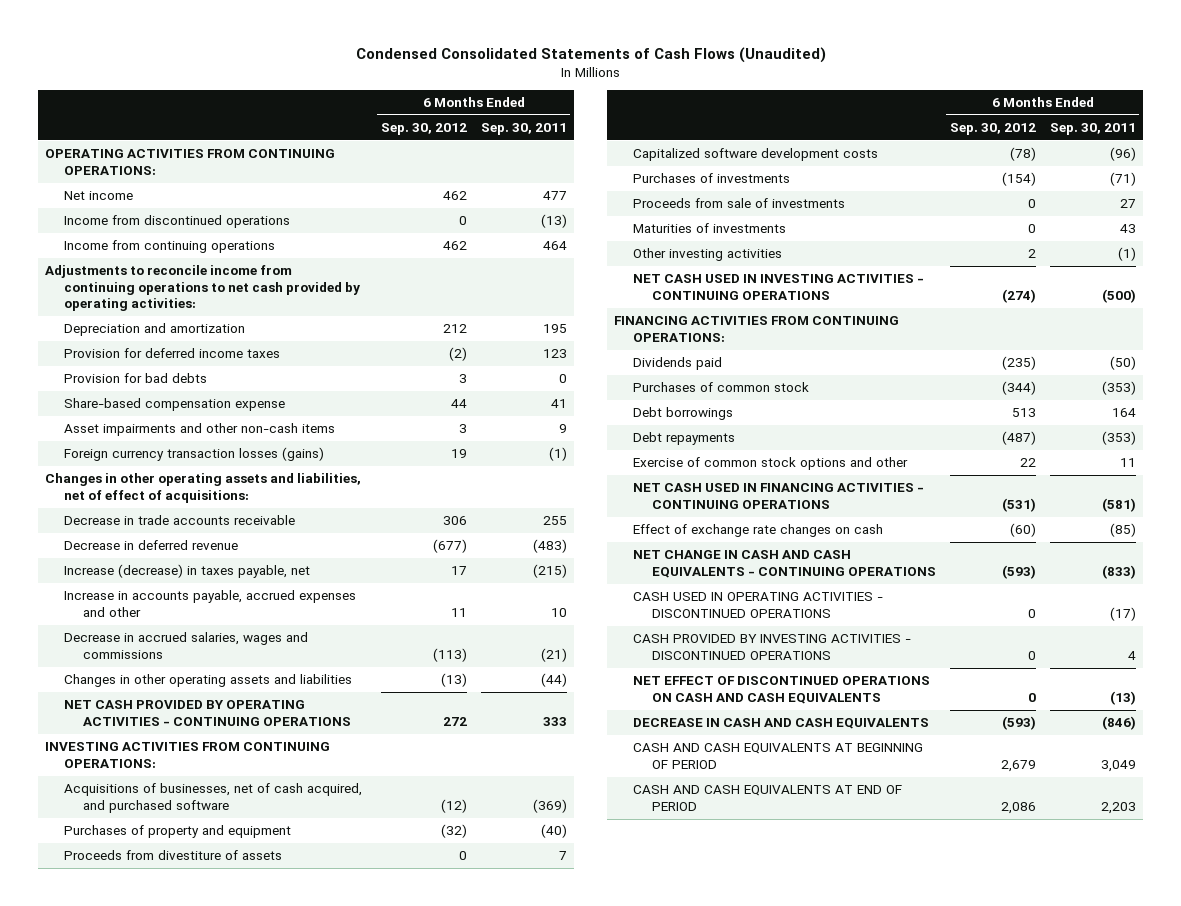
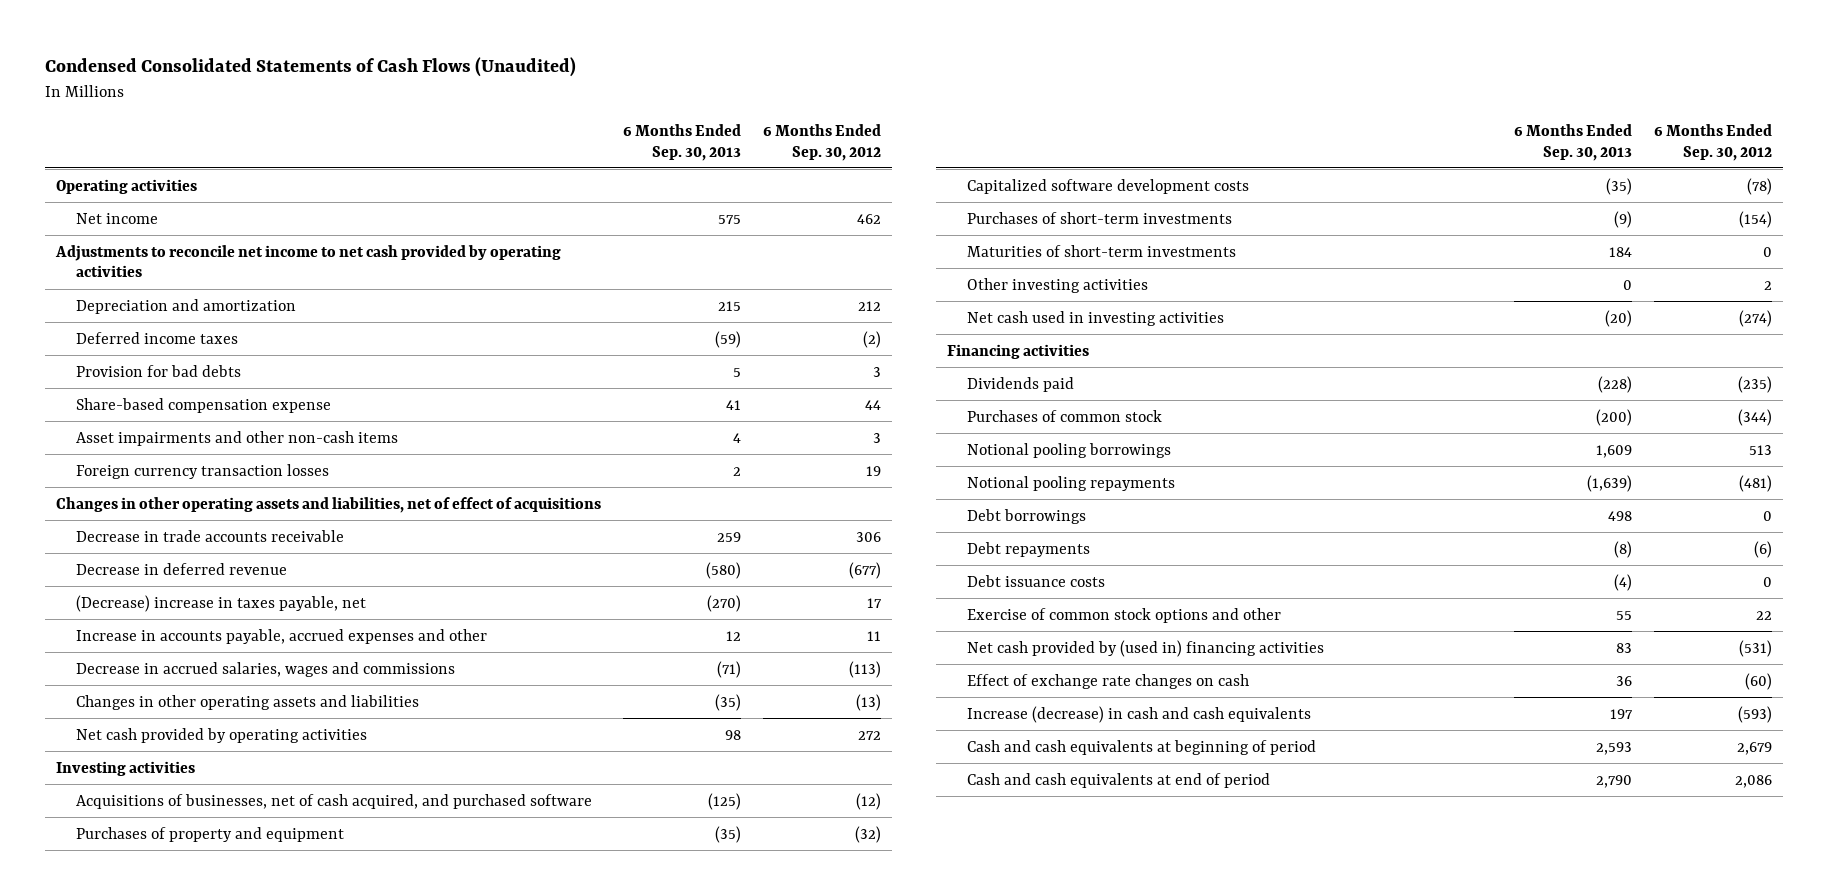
- | 6 Months Ended Sep. 30, 2012 | 6 Months Ended Sep. 30, 2011
+ | 6 Months Ended Sep. 30, 2013 | 6 Months Ended Sep. 30, 2012
- OPERATING ACTIVITIES FROM CONTINUING OPERATIONS:
+ Operating activities
- Income from discontinued operations | 0 | (13)
- Income from continuing operations | 462 | 464
- Adjustments to reconcile income from continuing operations to net cash provided by operating activities:
+ Adjustments to reconcile net income to net cash provided by operating activities
- Provision for deferred income taxes | (2) | 123
+ Deferred income taxes | (59) | (2)
- Foreign currency transaction losses (gains) | 19 | (1)
- Changes in other operating assets and liabilities, net of effect of acquisitions:
+ Foreign currency transaction losses | 2 | 19
+ Changes in other operating assets and liabilities, net of effect of acquisitions
- Increase (decrease) in taxes payable, net | 17 | (215)
+ (Decrease) increase in taxes payable, net | (270) | 17
- NET CASH PROVIDED BY OPERATING ACTIVITIES - CONTINUING OPERATIONS | 272 | 333
- INVESTING ACTIVITIES FROM CONTINUING OPERATIONS:
+ Net cash provided by operating activities | 98 | 272
+ Investing activities
- Proceeds from divestiture of assets | 0 | 7
- Purchases of investments | (154) | (71)
- Proceeds from sale of investments | 0 | 27
- Maturities of investments | 0 | 43
+ Purchases of short-term investments | (9) | (154)
+ Maturities of short-term investments | 184 | 0
- NET CASH USED IN INVESTING ACTIVITIES - CONTINUING OPERATIONS | (274) | (500)
- FINANCING ACTIVITIES FROM CONTINUING OPERATIONS:
+ Net cash used in investing activities | (20) | (274)
+ Financing activities
- Debt borrowings | 513 | 164
- Debt repayments | (487) | (353)
+ Notional pooling borrowings | 1,609 | 513
+ Notional pooling repayments | (1,639) | (481)
+ Debt borrowings | 498 | 0
+ Debt repayments | (8) | (6)
+ Debt issuance costs | (4) | 0
- NET CASH USED IN FINANCING ACTIVITIES - CONTINUING OPERATIONS | (531) | (581)
+ Net cash provided by (used in) financing activities | 83 | (531)
- NET CHANGE IN CASH AND CASH EQUIVALENTS - CONTINUING OPERATIONS | (593) | (833)
- CASH USED IN OPERATING ACTIVITIES - DISCONTINUED OPERATIONS | 0 | (17)
- CASH PROVIDED BY INVESTING ACTIVITIES - DISCONTINUED OPERATIONS | 0 | 4
- NET EFFECT OF DISCONTINUED OPERATIONS ON CASH AND CASH EQUIVALENTS | 0 | (13)
- DECREASE IN CASH AND CASH EQUIVALENTS | (593) | (846)
- CASH AND CASH EQUIVALENTS AT BEGINNING OF PERIOD | 2,679 | 3,049
- CASH AND CASH EQUIVALENTS AT END OF PERIOD | 2,086 | 2,203
+ Increase (decrease) in cash and cash equivalents | 197 | (593)
+ Cash and cash equivalents at beginning of period | 2,593 | 2,679
+ Cash and cash equivalents at end of period | 2,790 | 2,086

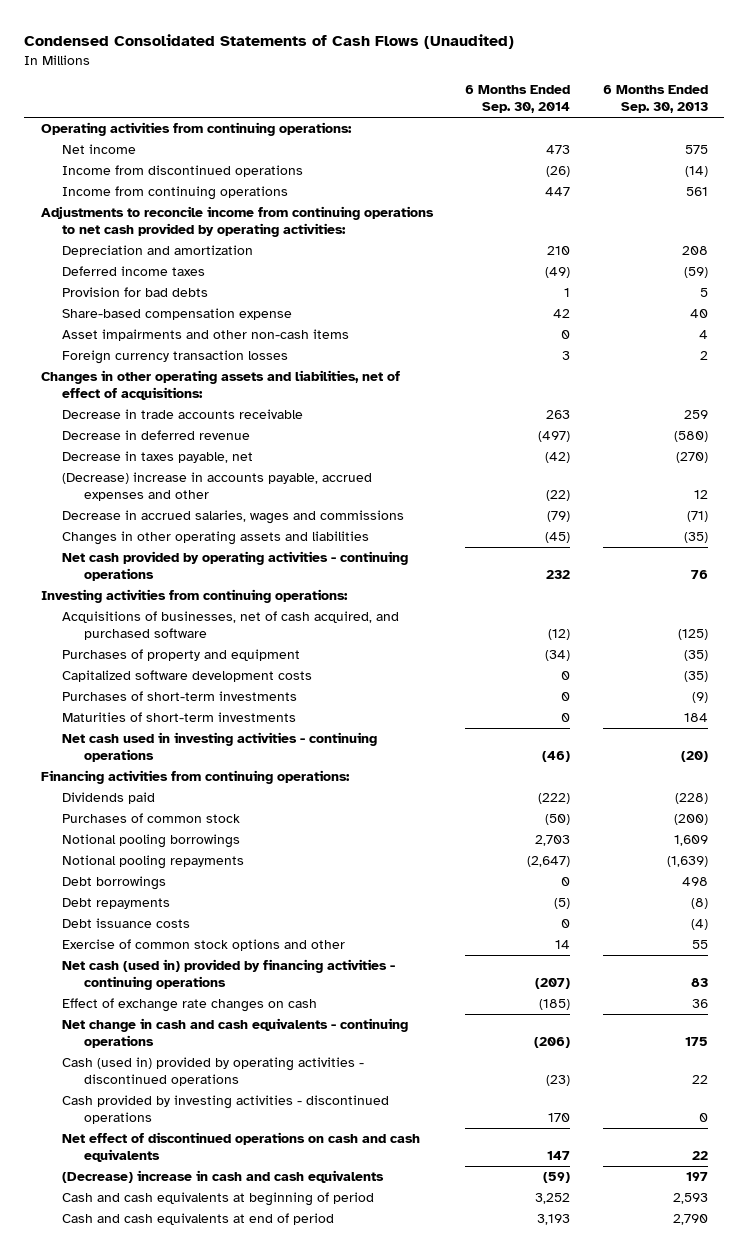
- | 6 Months Ended Sep. 30, 2013 | 6 Months Ended Sep. 30, 2012
+ | 6 Months Ended Sep. 30, 2014 | 6 Months Ended Sep. 30, 2013
- Operating activities
+ Operating activities from continuing operations:
- Adjustments to reconcile net income to net cash provided by operating activities
- Depreciation and amortization | 215 | 212
+ Income from discontinued operations | (26) | (14)
+ Income from continuing operations | 447 | 561
+ Adjustments to reconcile income from continuing operations to net cash provided by operating activities:
+ Depreciation and amortization | 210 | 208
- Share-based compensation expense | 41 | 44
+ Share-based compensation expense | 42 | 40
- Changes in other operating assets and liabilities, net of effect of acquisitions
+ Changes in other operating assets and liabilities, net of effect of acquisitions:
- (Decrease) increase in taxes payable, net | (270) | 17
- Increase in accounts payable, accrued expenses and other | 12 | 11
+ Decrease in taxes payable, net | (42) | (270)
+ (Decrease) increase in accounts payable, accrued expenses and other | (22) | 12
- Net cash provided by operating activities | 98 | 272
- Investing activities
+ Net cash provided by operating activities - continuing operations | 232 | 76
+ Investing activities from continuing operations:
- Other investing activities | 0 | 2
- Net cash used in investing activities | (20) | (274)
- Financing activities
+ Net cash used in investing activities - continuing operations | (46) | (20)
+ Financing activities from continuing operations:
- Net cash provided by (used in) financing activities | 83 | (531)
+ Net cash (used in) provided by financing activities - continuing operations | (207) | 83
- Increase (decrease) in cash and cash equivalents | 197 | (593)
+ Net change in cash and cash equivalents - continuing operations | (206) | 175
+ Cash (used in) provided by operating activities - discontinued operations | (23) | 22
+ Cash provided by investing activities - discontinued operations | 170 | 0
+ Net effect of discontinued operations on cash and cash equivalents | 147 | 22
+ (Decrease) increase in cash and cash equivalents | (59) | 197

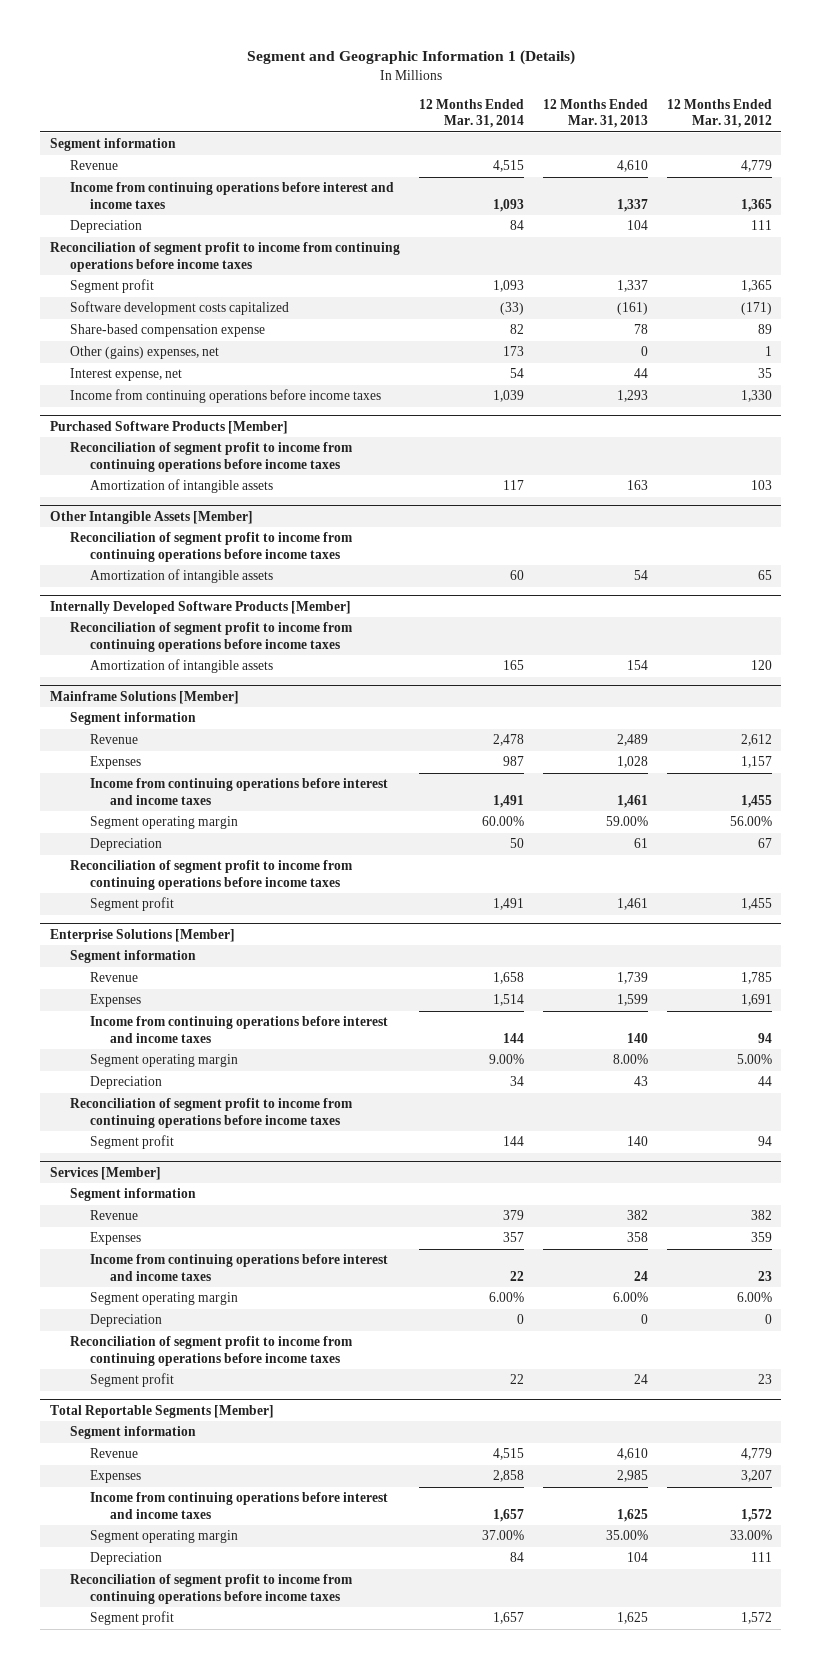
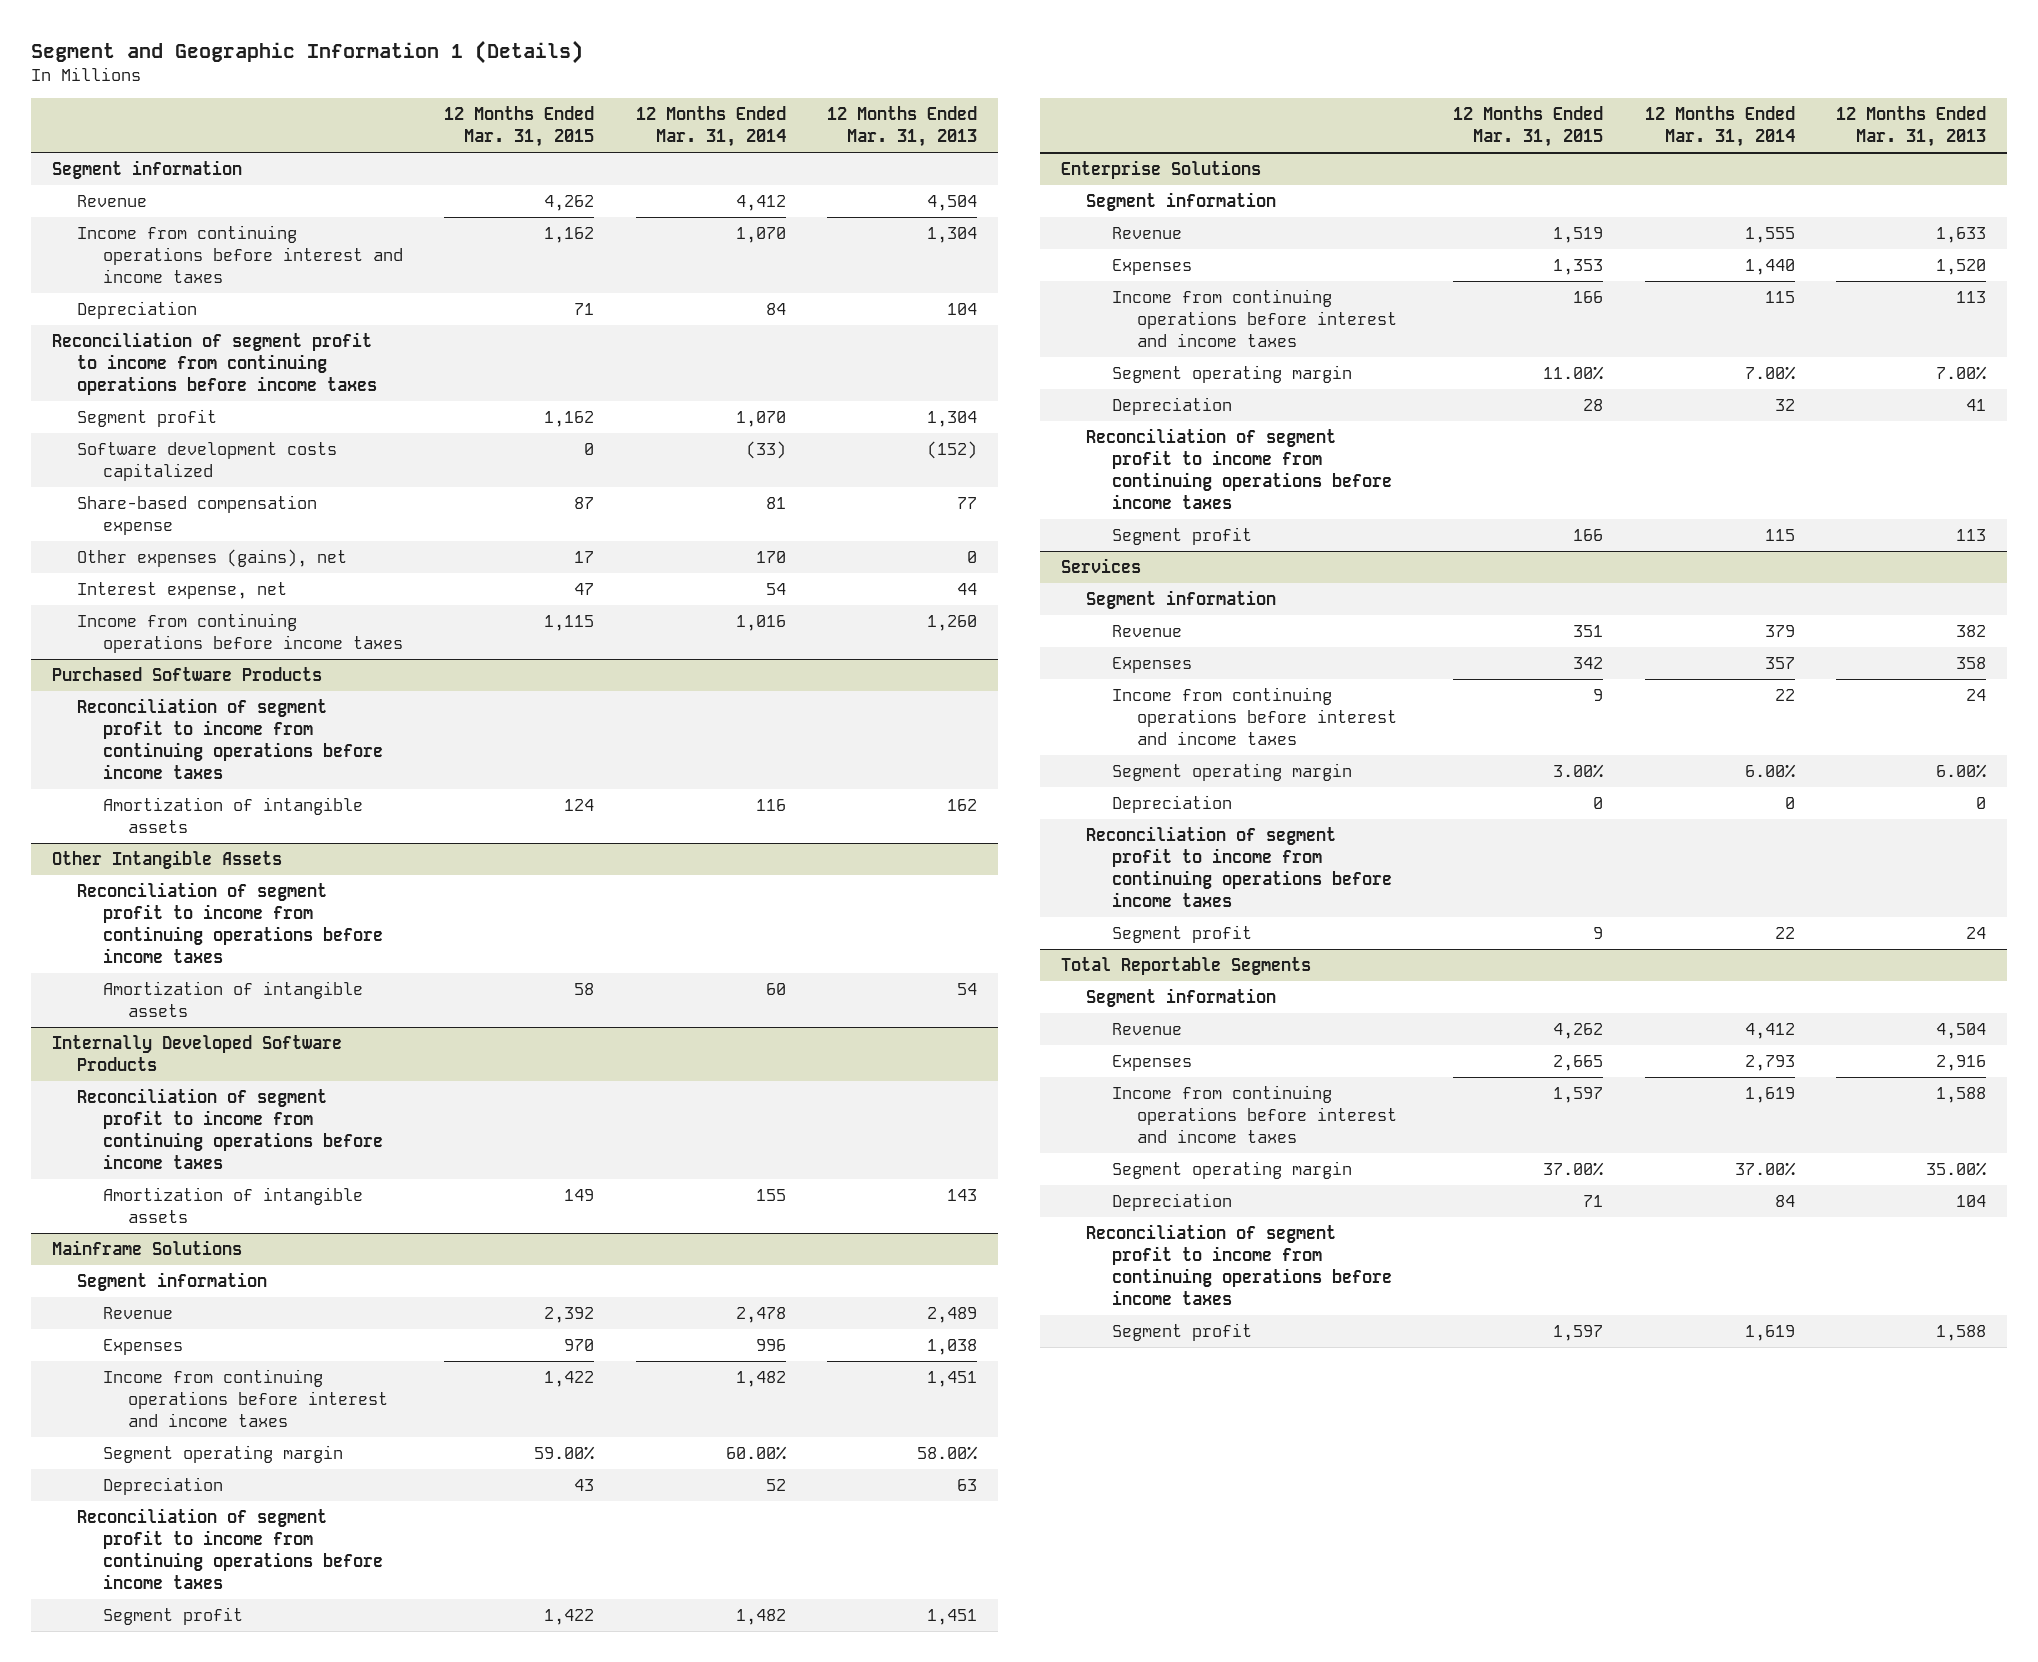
- | 12 Months Ended Mar. 31, 2014 | 12 Months Ended Mar. 31, 2013 | 12 Months Ended Mar. 31, 2012
+ | 12 Months Ended Mar. 31, 2015 | 12 Months Ended Mar. 31, 2014 | 12 Months Ended Mar. 31, 2013
- Revenue | 4,515 | 4,610 | 4,779
- Income from continuing operations before interest and income taxes | 1,093 | 1,337 | 1,365
+ Revenue | 4,262 | 4,412 | 4,504
+ Income from continuing operations before interest and income taxes | 1,162 | 1,070 | 1,304
- Segment profit | 1,093 | 1,337 | 1,365
- Software development costs capitalized | (33) | (161) | (171)
- Share-based compensation expense | 82 | 78 | 89
- Other (gains) expenses, net | 173 | 0 | 1
+ Segment profit | 1,162 | 1,070 | 1,304
+ Software development costs capitalized | 0 | (33) | (152)
+ Share-based compensation expense | 87 | 81 | 77
+ Other expenses (gains), net | 17 | 170 | 0
- Income from continuing operations before income taxes | 1,039 | 1,293 | 1,330
- Purchased Software Products [Member]
+ Income from continuing operations before income taxes | 1,115 | 1,016 | 1,260
+ Purchased Software Products
- Amortization of intangible assets | 117 | 163 | 103
- Other Intangible Assets [Member]
+ Amortization of intangible assets | 124 | 116 | 162
+ Other Intangible Assets
- Internally Developed Software Products [Member]
+ Internally Developed Software Products
- Amortization of intangible assets | 165 | 154 | 120
- Mainframe Solutions [Member]
+ Amortization of intangible assets | 149 | 155 | 143
+ Mainframe Solutions
- Expenses | 987 | 1,028 | 1,157
- Income from continuing operations before interest and income taxes | 1,491 | 1,461 | 1,455
- Segment operating margin | 60.00% | 59.00% | 56.00%
- Depreciation | 50 | 61 | 67
+ Expenses | 970 | 996 | 1,038
+ Income from continuing operations before interest and income taxes | 1,422 | 1,482 | 1,451
+ Segment operating margin | 59.00% | 60.00% | 58.00%
+ Depreciation | 43 | 52 | 63
- Segment profit | 1,491 | 1,461 | 1,455
- Enterprise Solutions [Member]
+ Segment profit | 1,422 | 1,482 | 1,451
+ Enterprise Solutions
- Revenue | 1,658 | 1,739 | 1,785
- Expenses | 1,514 | 1,599 | 1,691
- Income from continuing operations before interest and income taxes | 144 | 140 | 94
- Segment operating margin | 9.00% | 8.00% | 5.00%
- Depreciation | 34 | 43 | 44
+ Revenue | 1,519 | 1,555 | 1,633
+ Expenses | 1,353 | 1,440 | 1,520
+ Income from continuing operations before interest and income taxes | 166 | 115 | 113
+ Segment operating margin | 11.00% | 7.00% | 7.00%
+ Depreciation | 28 | 32 | 41
- Segment profit | 144 | 140 | 94
- Services [Member]
+ Segment profit | 166 | 115 | 113
+ Services
- Total Reportable Segments [Member]
+ Total Reportable Segments
- Revenue | 4,515 | 4,610 | 4,779
- Expenses | 2,858 | 2,985 | 3,207
- Income from continuing operations before interest and income taxes | 1,657 | 1,625 | 1,572
+ Revenue | 4,262 | 4,412 | 4,504
+ Expenses | 2,665 | 2,793 | 2,916
+ Income from continuing operations before interest and income taxes | 1,597 | 1,619 | 1,588
- Segment profit | 1,657 | 1,625 | 1,572
+ Segment profit | 1,597 | 1,619 | 1,588

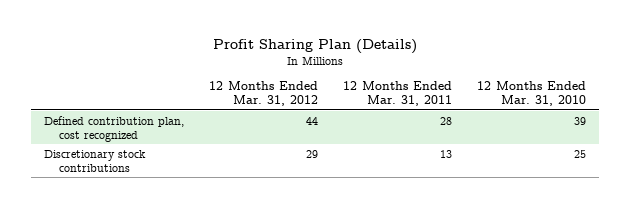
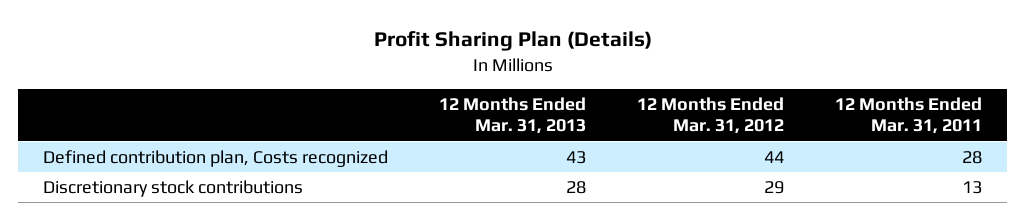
- | 12 Months Ended Mar. 31, 2012 | 12 Months Ended Mar. 31, 2011 | 12 Months Ended Mar. 31, 2010
+ | 12 Months Ended Mar. 31, 2013 | 12 Months Ended Mar. 31, 2012 | 12 Months Ended Mar. 31, 2011
- Defined contribution plan, cost recognized | 44 | 28 | 39
+ Defined contribution plan, Costs recognized | 43 | 44 | 28

